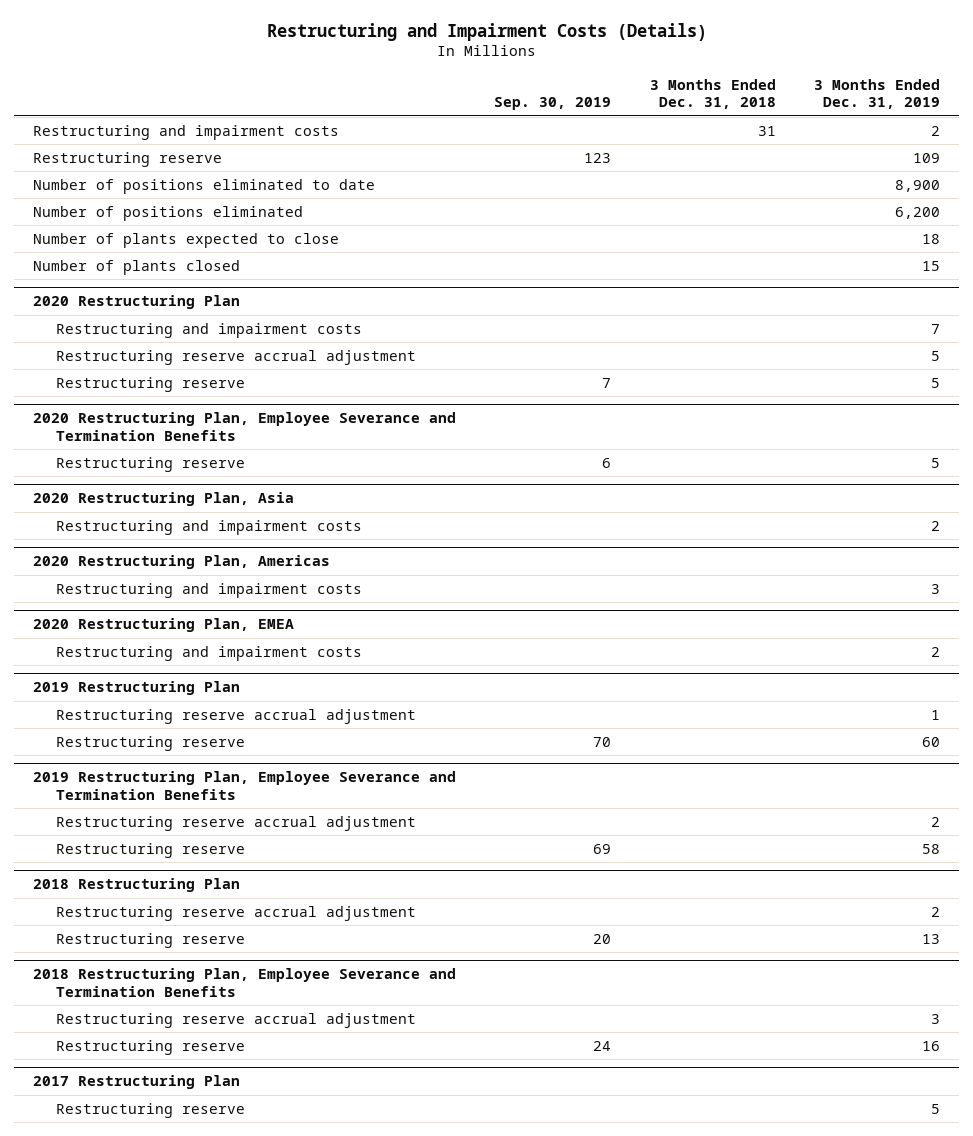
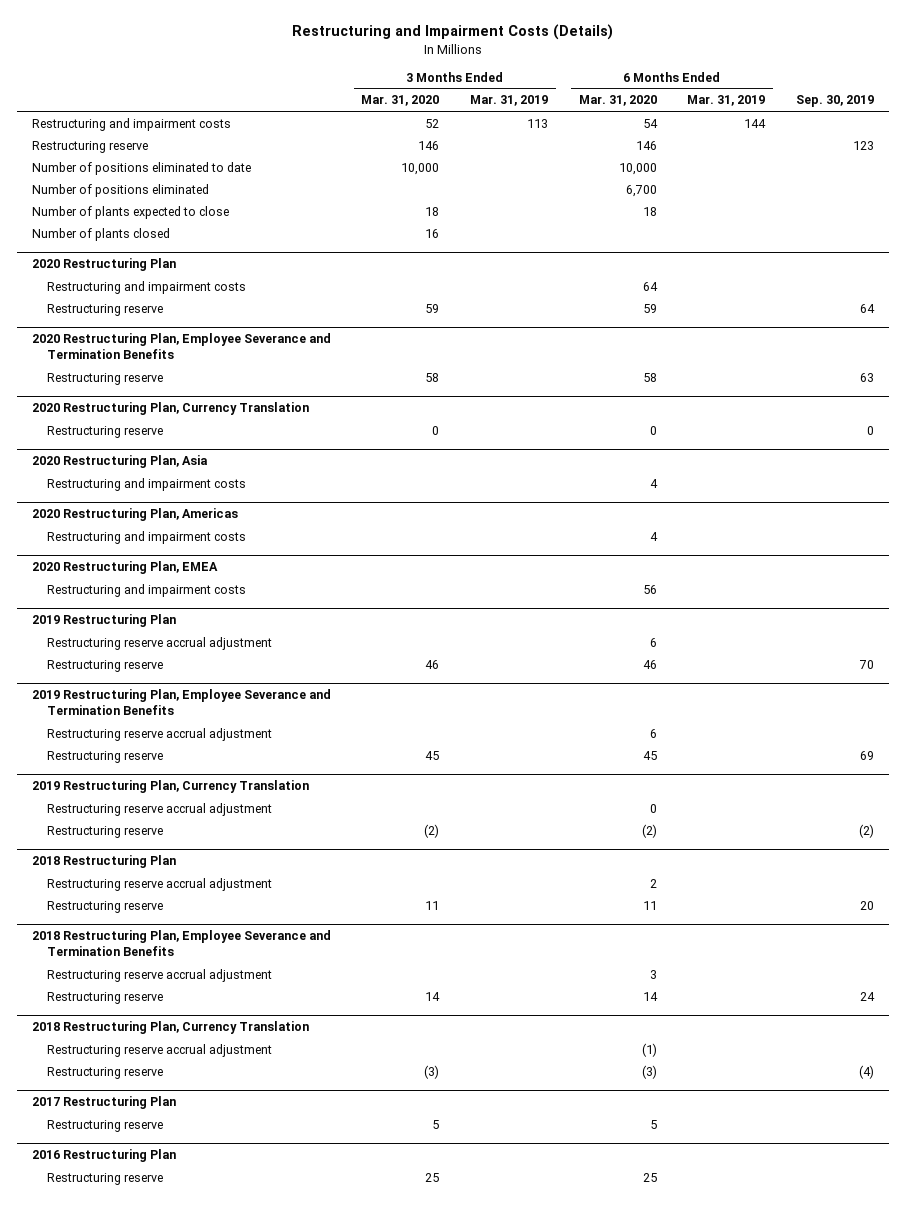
- | Sep. 30, 2019 | 3 Months Ended Dec. 31, 2018 | 3 Months Ended Dec. 31, 2019
+ | 3 Months Ended Mar. 31, 2020 | 3 Months Ended Mar. 31, 2019 | 6 Months Ended Mar. 31, 2020 | 6 Months Ended Mar. 31, 2019 | Sep. 30, 2019
@ 2020 Restructuring Plan
- Restructuring reserve accrual adjustment | | | 5
- Restructuring reserve | 7 | | 5
+ Restructuring reserve | 59 | | 59 | | 64
@ 2020 Restructuring Plan, Employee Severance and Termination Benefits
- Restructuring reserve | 6 | | 5
+ Restructuring reserve | 58 | | 58 | | 63
+ 2020 Restructuring Plan, Currency Translation
+ Restructuring reserve | 0 | | 0 | | 0
+ 2019 Restructuring Plan, Currency Translation
+ Restructuring reserve accrual adjustment | | | 0 | |
+ Restructuring reserve | (2) | | (2) | | (2)
+ 2018 Restructuring Plan, Currency Translation
+ Restructuring reserve accrual adjustment | | | (1) | |
+ Restructuring reserve | (3) | | (3) | | (4)
+ 2016 Restructuring Plan
+ Restructuring reserve | 25 | | 25 | |

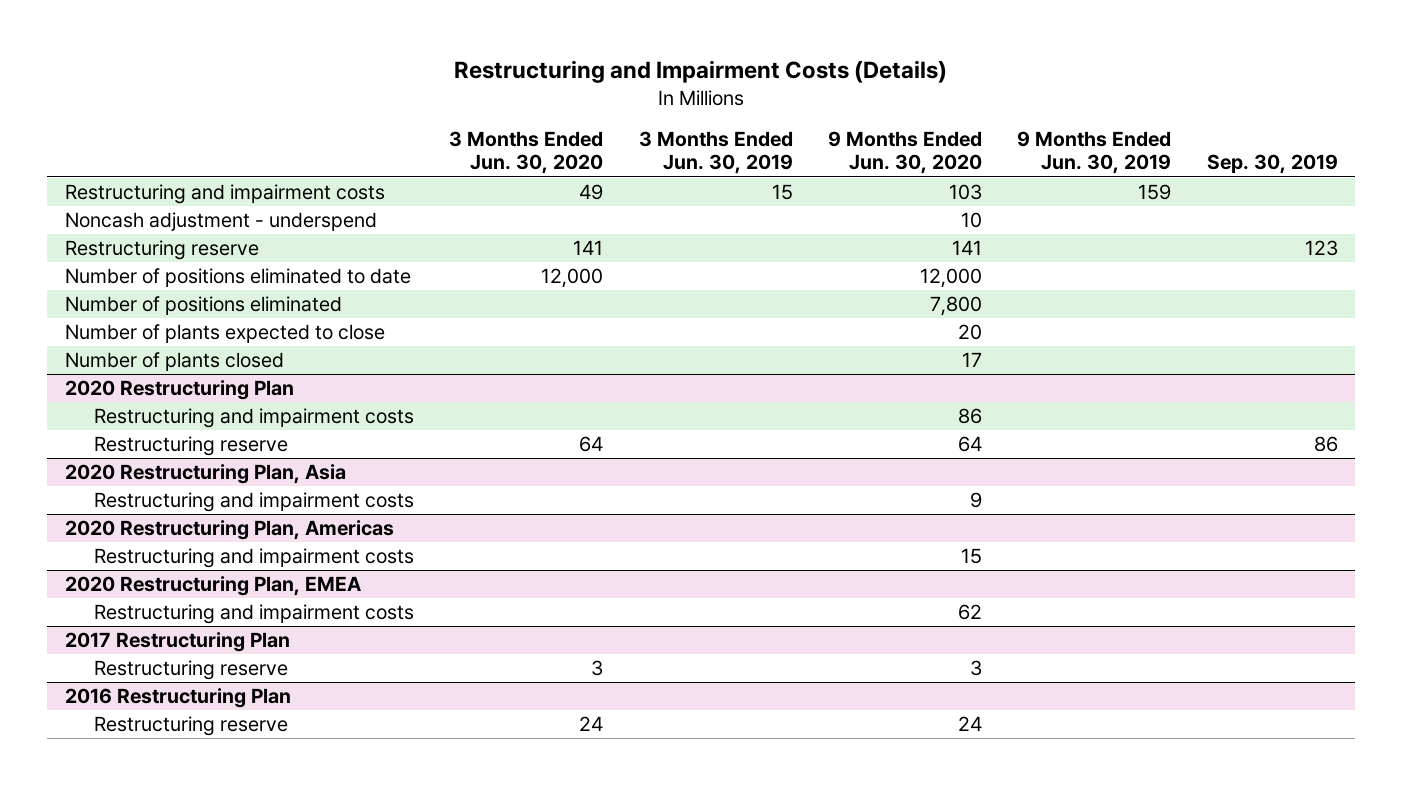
- | 3 Months Ended Mar. 31, 2020 | 3 Months Ended Mar. 31, 2019 | 6 Months Ended Mar. 31, 2020 | 6 Months Ended Mar. 31, 2019 | Sep. 30, 2019
+ | 3 Months Ended Jun. 30, 2020 | 3 Months Ended Jun. 30, 2019 | 9 Months Ended Jun. 30, 2020 | 9 Months Ended Jun. 30, 2019 | Sep. 30, 2019
+ Noncash adjustment - underspend | | | 10 | |
@ 2020 Restructuring Plan
- Restructuring reserve | 59 | | 59 | | 64
- 2020 Restructuring Plan, Employee Severance and Termination Benefits
- Restructuring reserve | 58 | | 58 | | 63
- 2020 Restructuring Plan, Currency Translation
- Restructuring reserve | 0 | | 0 | | 0
@ 2020 Restructuring Plan
+ Restructuring reserve | 64 | | 64 | | 86
- 2019 Restructuring Plan
- Restructuring reserve accrual adjustment | | | 6 | |
- Restructuring reserve | 46 | | 46 | | 70
- 2019 Restructuring Plan, Employee Severance and Termination Benefits
- Restructuring reserve accrual adjustment | | | 6 | |
- Restructuring reserve | 45 | | 45 | | 69
- 2019 Restructuring Plan, Currency Translation
- Restructuring reserve accrual adjustment | | | 0 | |
- Restructuring reserve | (2) | | (2) | | (2)
- 2018 Restructuring Plan
- Restructuring reserve accrual adjustment | | | 2 | |
- Restructuring reserve | 11 | | 11 | | 20
- 2018 Restructuring Plan, Employee Severance and Termination Benefits
- Restructuring reserve accrual adjustment | | | 3 | |
- Restructuring reserve | 14 | | 14 | | 24
- 2018 Restructuring Plan, Currency Translation
- Restructuring reserve accrual adjustment | | | (1) | |
- Restructuring reserve | (3) | | (3) | | (4)

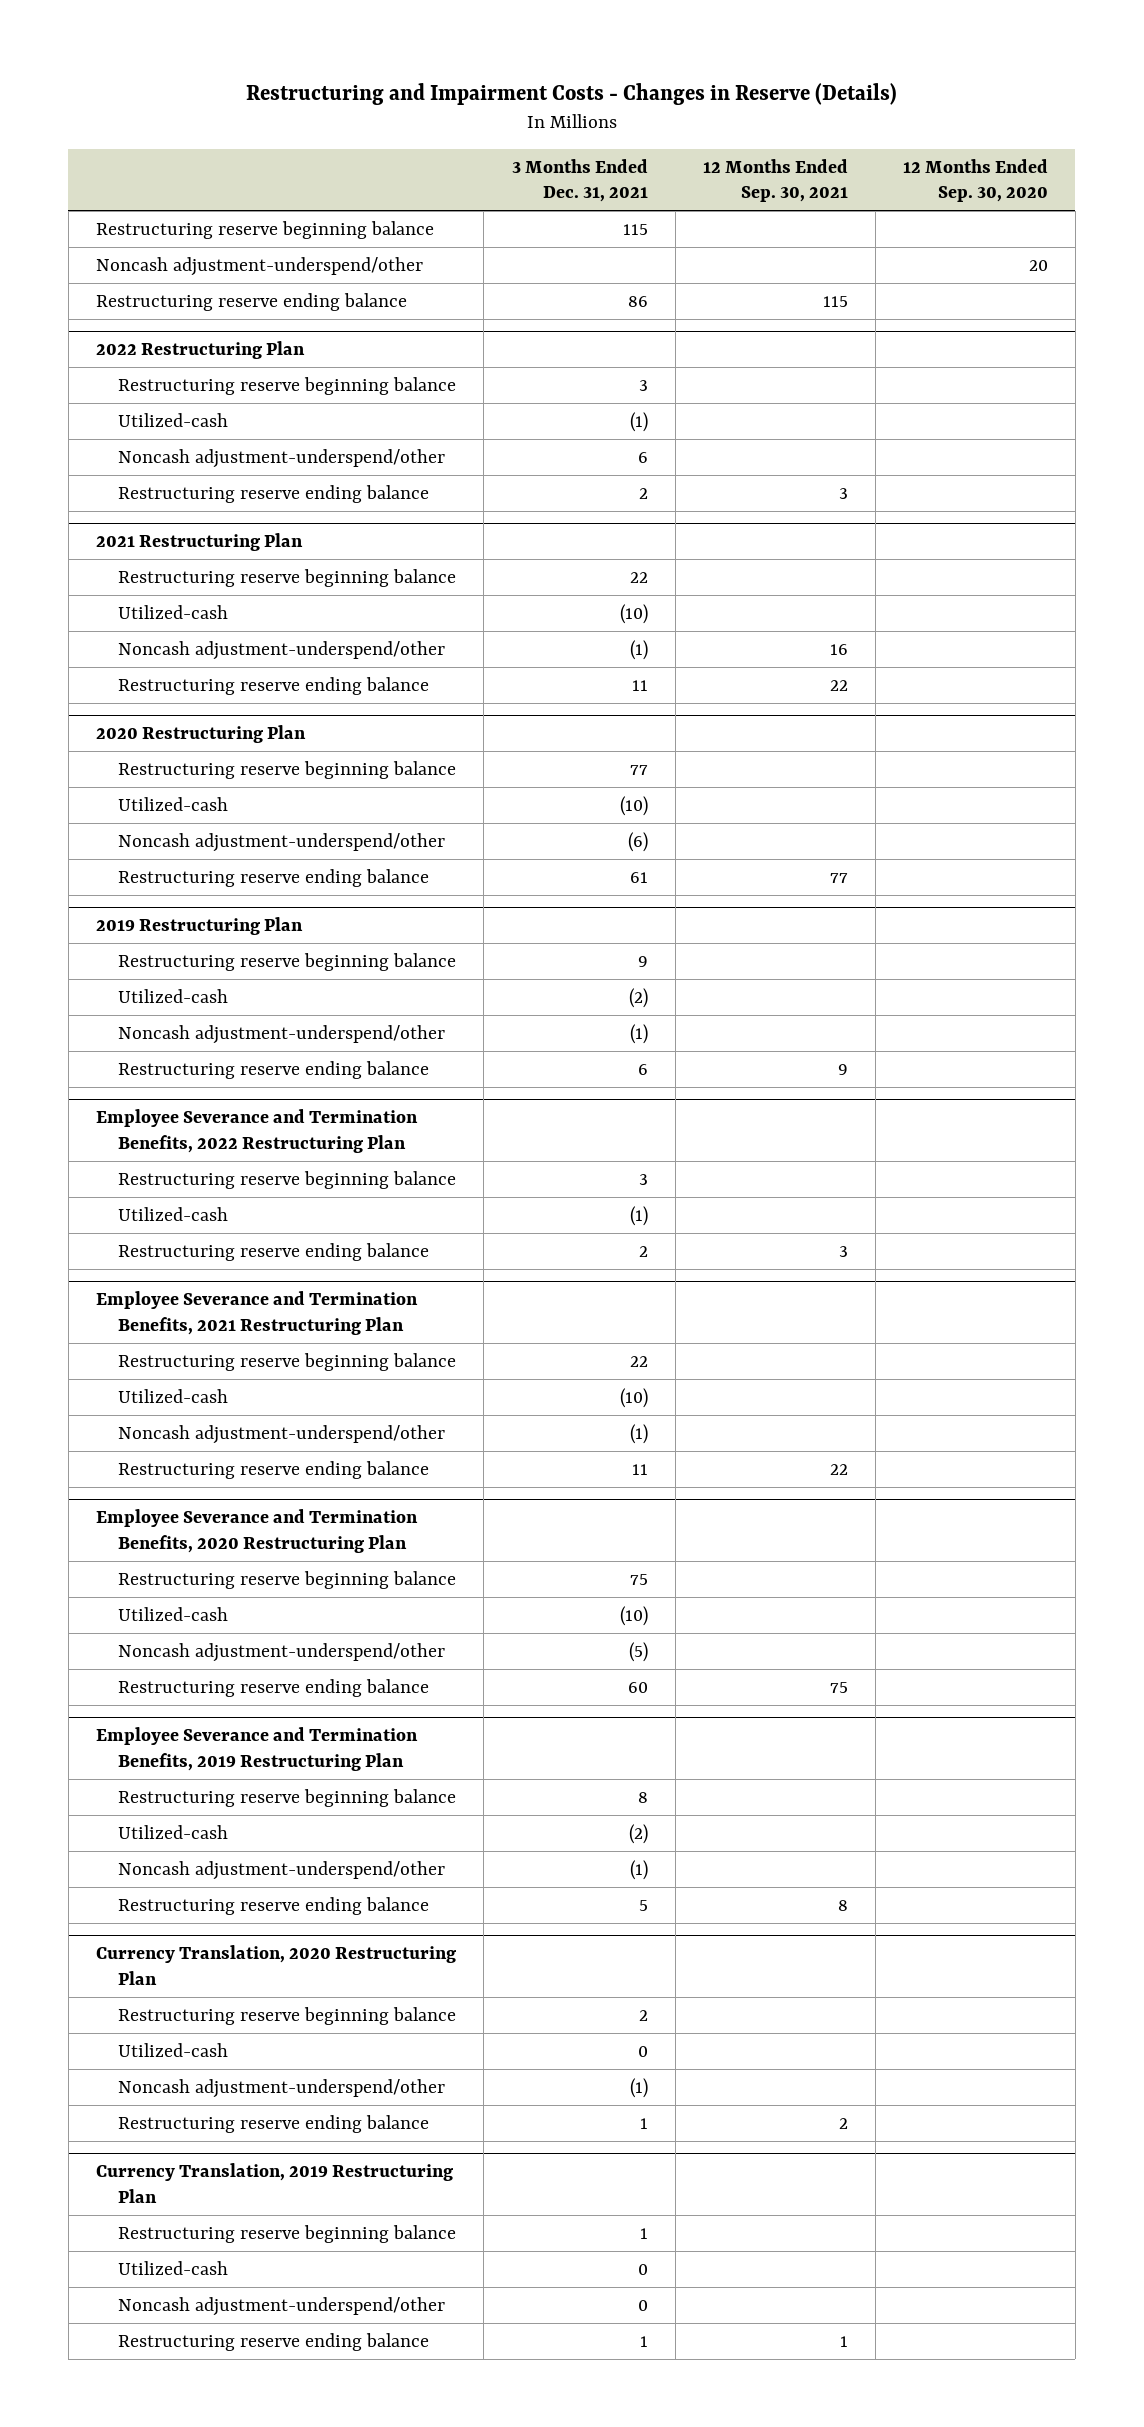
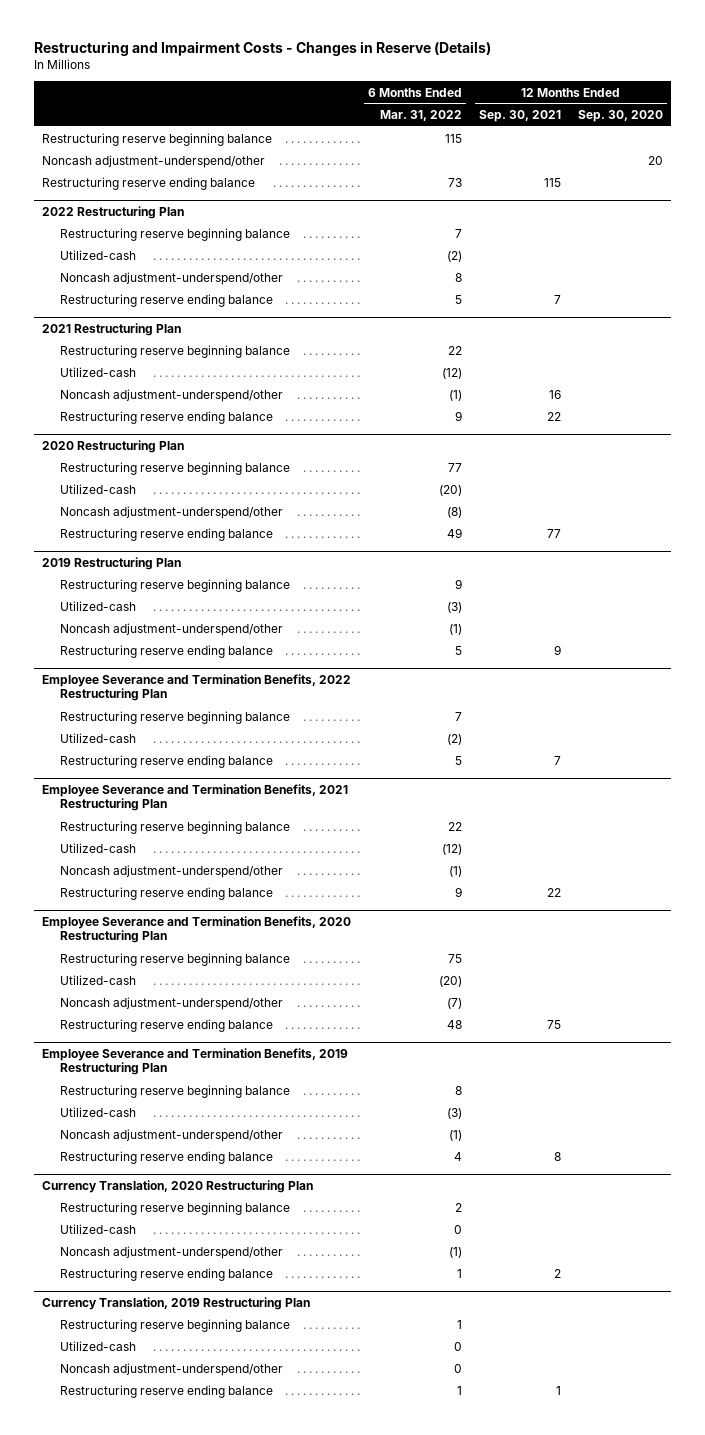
- | 3 Months Ended Dec. 31, 2021 | 12 Months Ended Sep. 30, 2021 | 12 Months Ended Sep. 30, 2020
+ | 6 Months Ended Mar. 31, 2022 | 12 Months Ended Sep. 30, 2021 | 12 Months Ended Sep. 30, 2020
@ 2022 Restructuring Plan
- Restructuring reserve ending balance | 2 | 3 |
+ Restructuring reserve ending balance | 5 | 7 |
@ Employee Severance and Termination Benefits, 2022 Restructuring Plan
- Restructuring reserve ending balance | 2 | 3 |
+ Restructuring reserve ending balance | 5 | 7 |

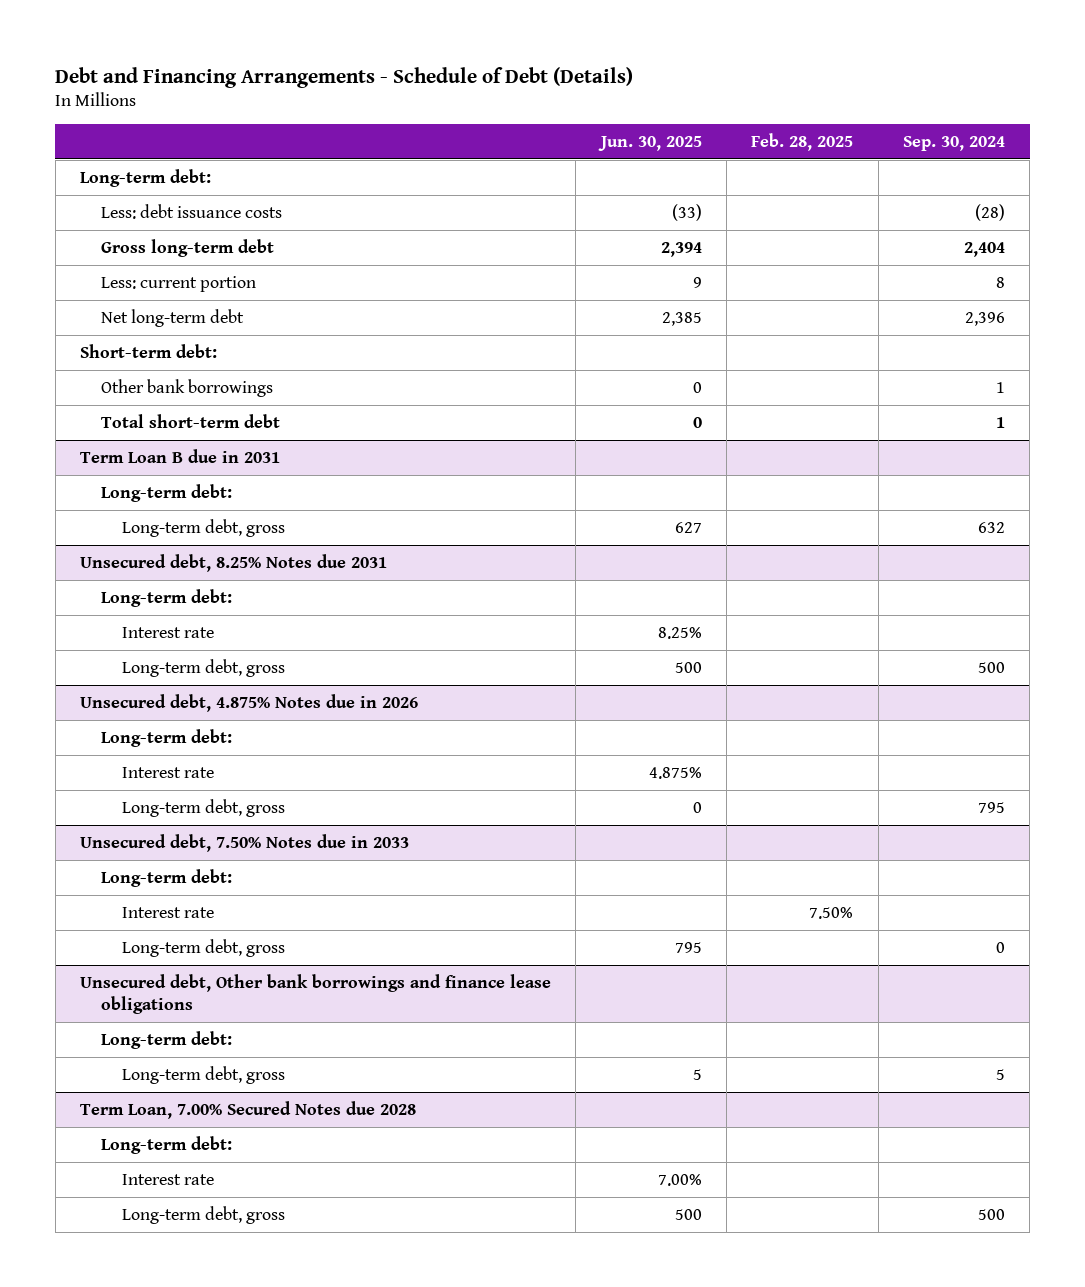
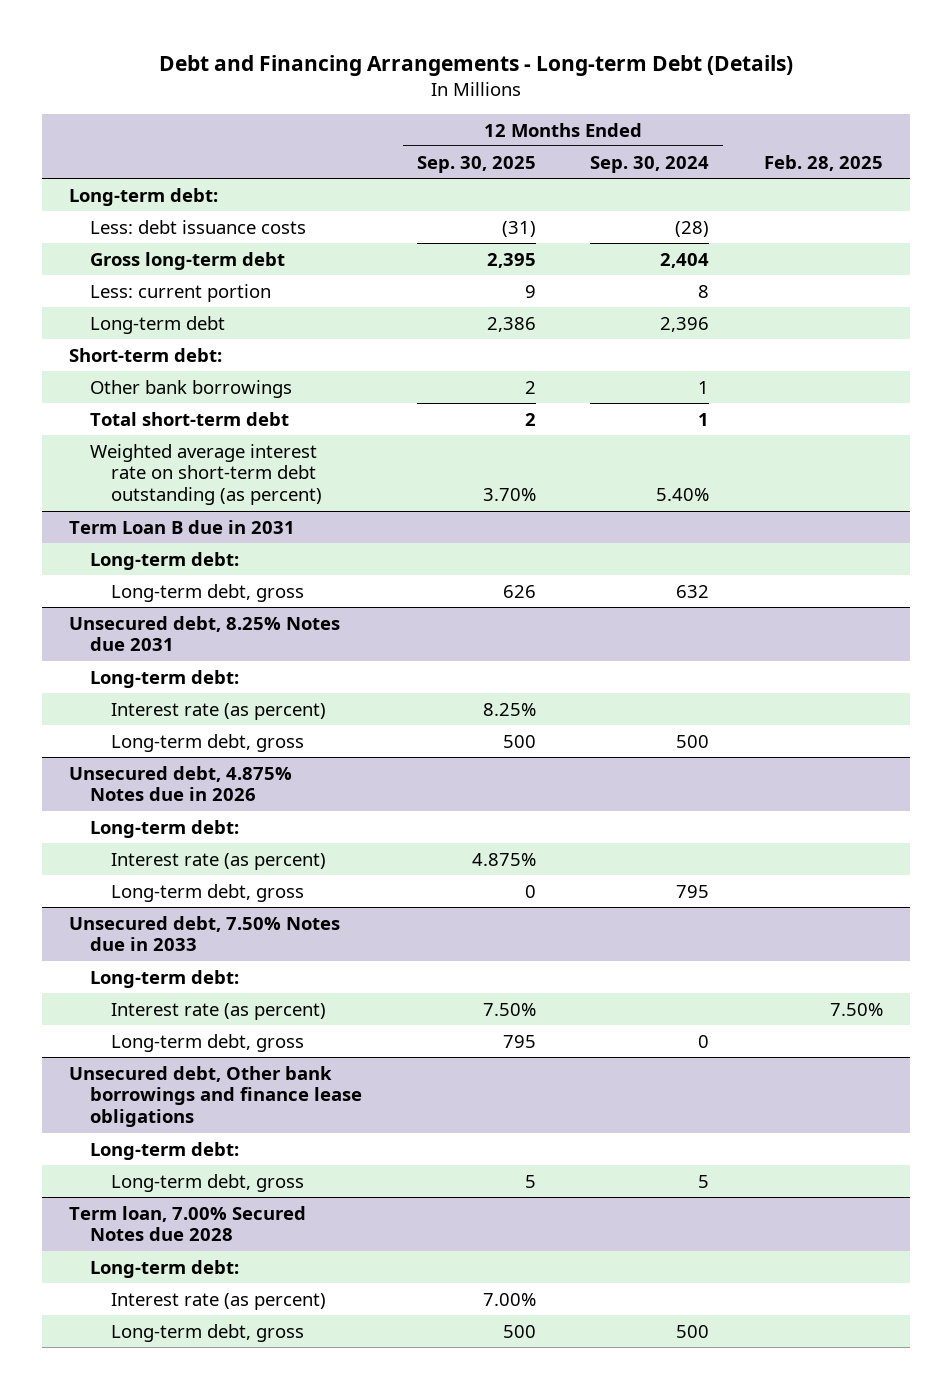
- Debt and Financing Arrangements - Schedule of Debt (Details)
+ Debt and Financing Arrangements - Long-term Debt (Details)
- | Jun. 30, 2025 | Feb. 28, 2025 | Sep. 30, 2024
+ | 12 Months Ended Sep. 30, 2025 | 12 Months Ended Sep. 30, 2024 | Feb. 28, 2025
- Net long-term debt | 2,385 | | 2,396
+ Long-term debt | 2,386 | 2,396 |
+ Weighted average interest rate on short-term debt outstanding (as percent) | 3.70% | 5.40% |
@ Unsecured debt, 8.25% Notes due 2031
- Interest rate | 8.25% | |
+ Interest rate (as percent) | 8.25% | |
@ Unsecured debt, 4.875% Notes due in 2026
- Interest rate | 4.875% | |
+ Interest rate (as percent) | 4.875% | |
@ Unsecured debt, 7.50% Notes due in 2033
- Interest rate | | 7.50% |
+ Interest rate (as percent) | 7.50% | | 7.50%
- Term Loan, 7.00% Secured Notes due 2028
+ Term loan, 7.00% Secured Notes due 2028
- Interest rate | 7.00% | |
+ Interest rate (as percent) | 7.00% | |

